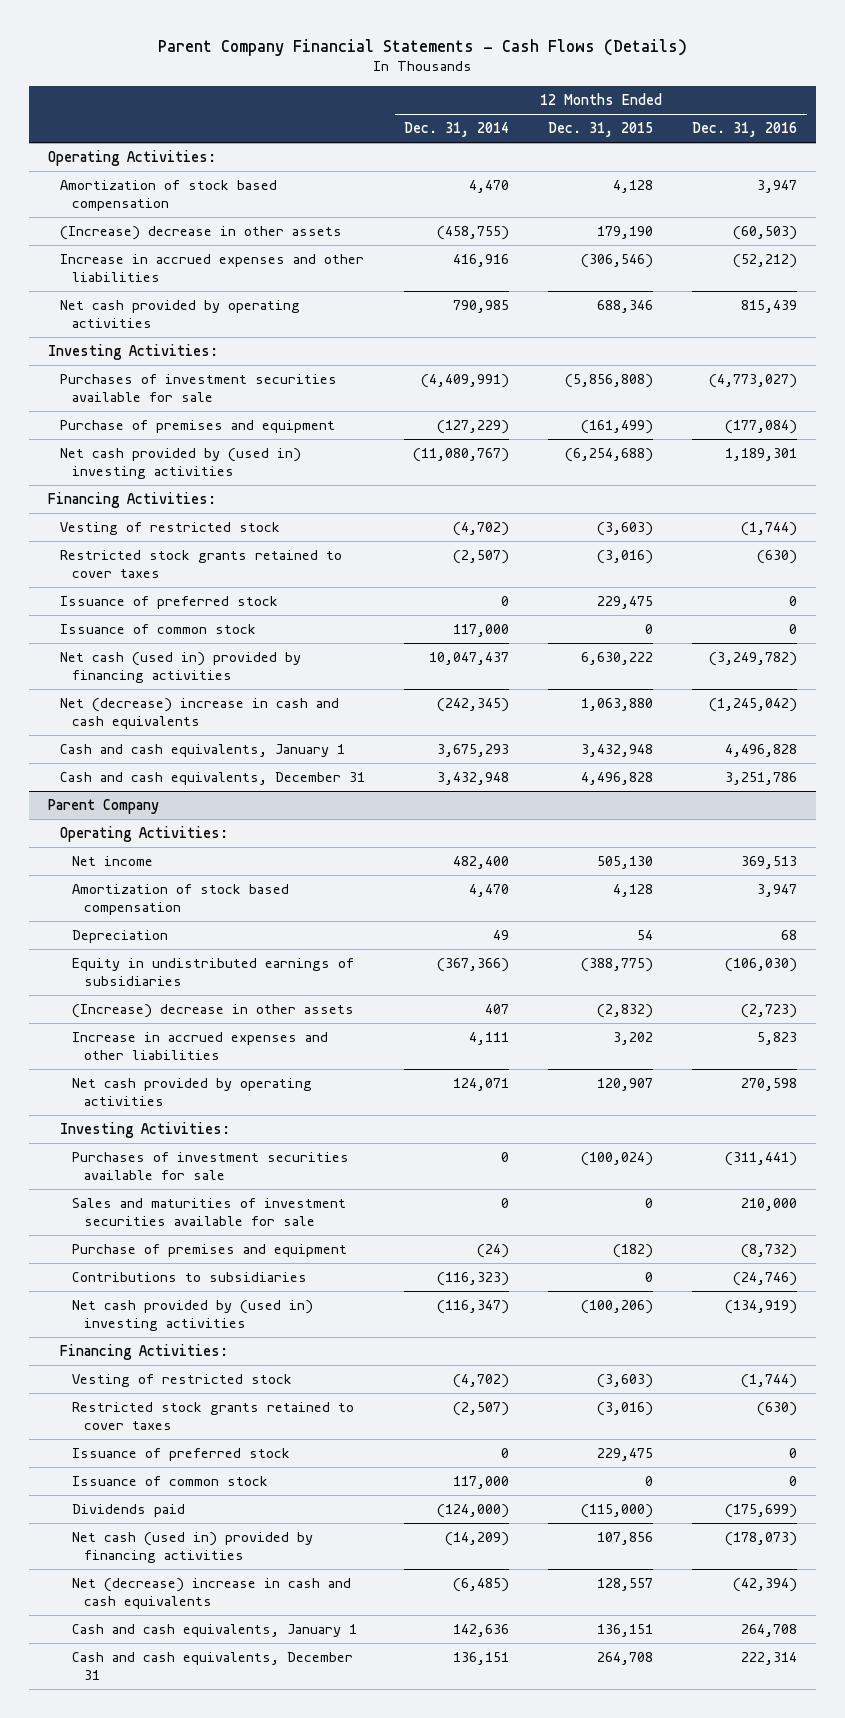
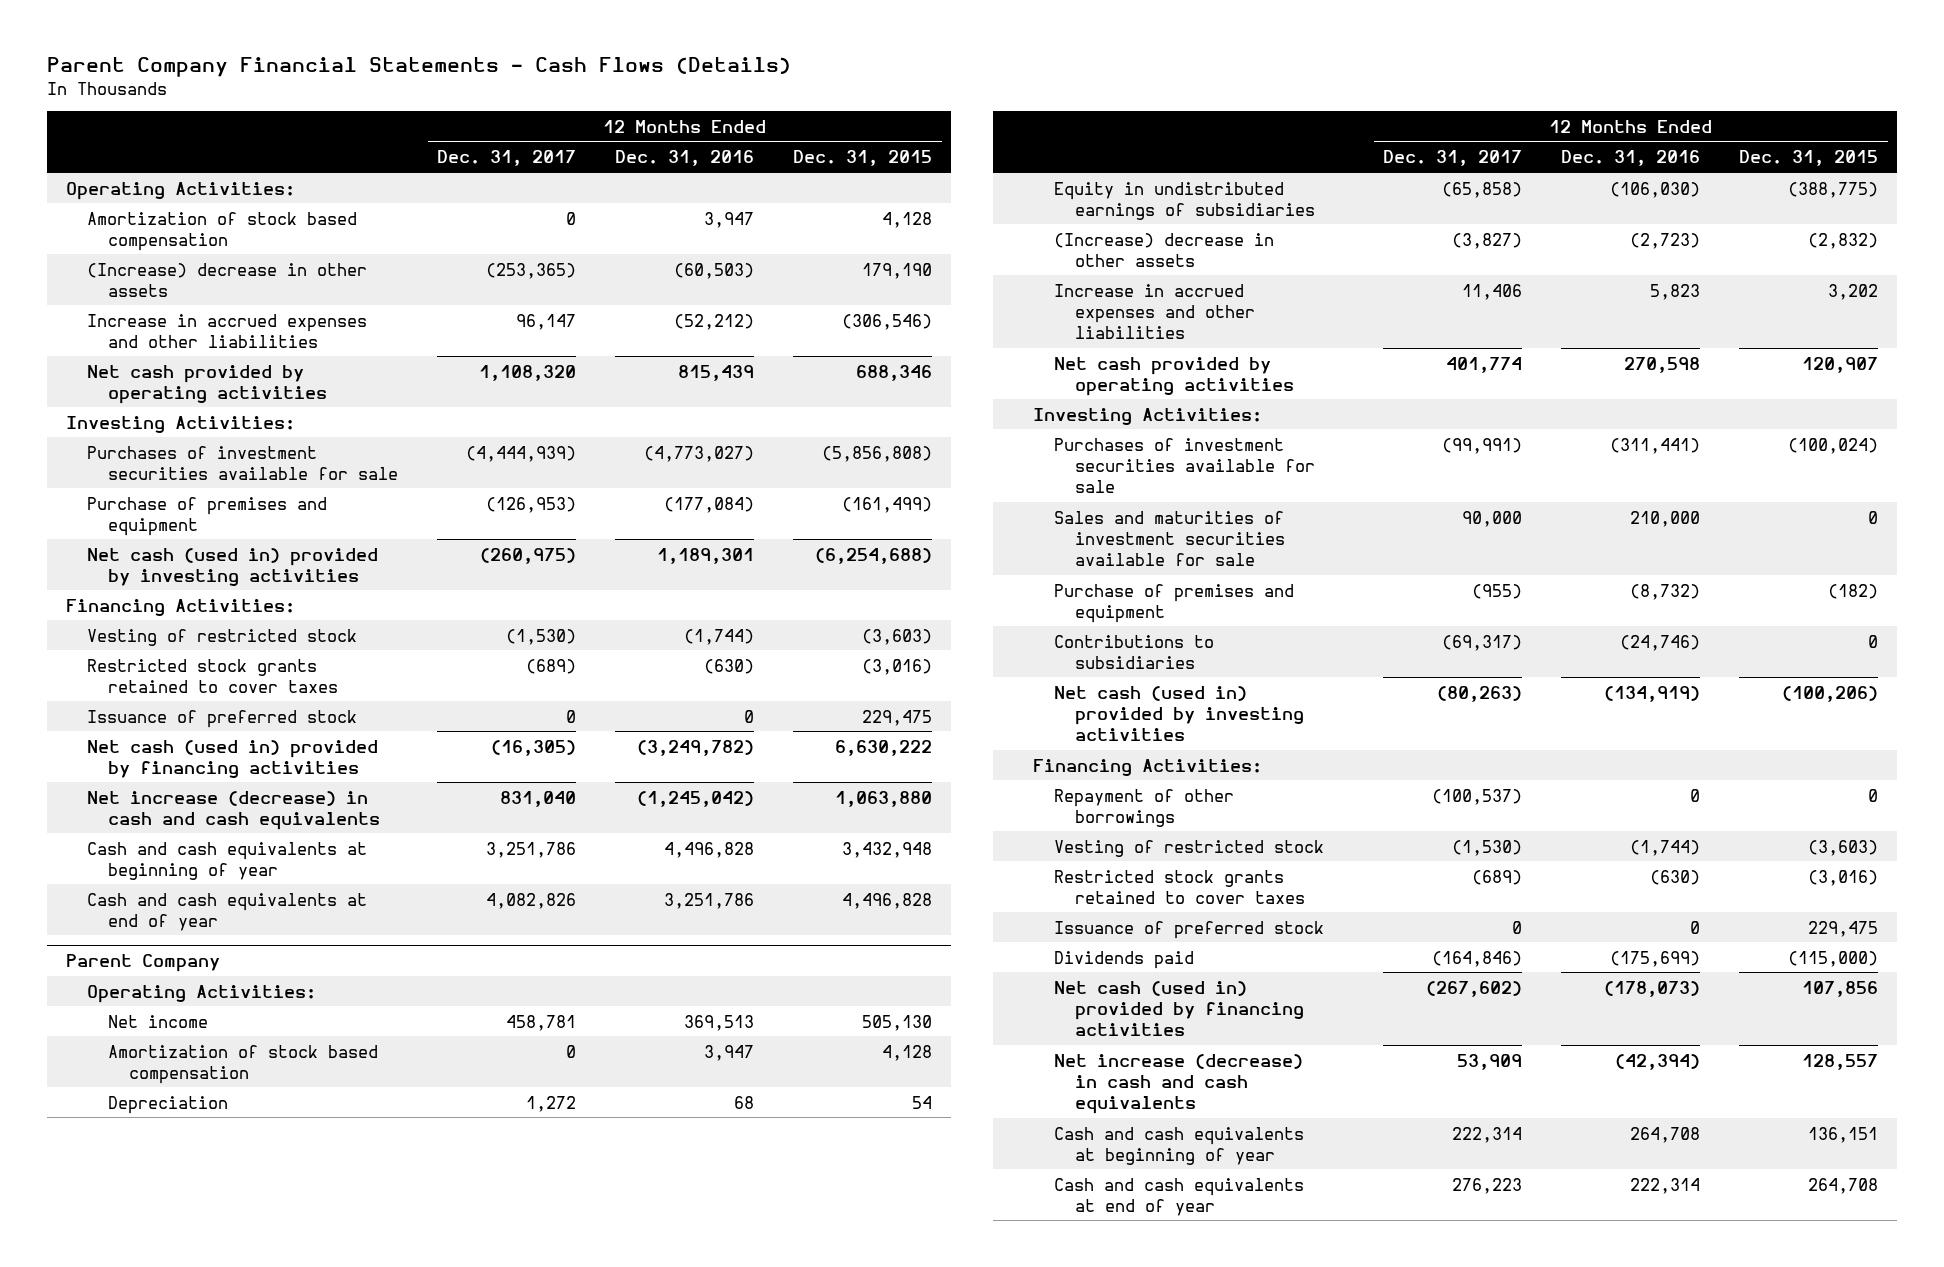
- | 12 Months Ended Dec. 31, 2014 | 12 Months Ended Dec. 31, 2015 | 12 Months Ended Dec. 31, 2016
+ | 12 Months Ended Dec. 31, 2017 | 12 Months Ended Dec. 31, 2016 | 12 Months Ended Dec. 31, 2015
- Net cash provided by (used in) investing activities | (11,080,767) | (6,254,688) | 1,189,301
+ Net cash (used in) provided by investing activities | (260,975) | 1,189,301 | (6,254,688)
- Issuance of common stock | 117,000 | 0 | 0
- Net (decrease) increase in cash and cash equivalents | (242,345) | 1,063,880 | (1,245,042)
- Cash and cash equivalents, January 1 | 3,675,293 | 3,432,948 | 4,496,828
- Cash and cash equivalents, December 31 | 3,432,948 | 4,496,828 | 3,251,786
+ Net increase (decrease) in cash and cash equivalents | 831,040 | (1,245,042) | 1,063,880
+ Cash and cash equivalents at beginning of year | 3,251,786 | 4,496,828 | 3,432,948
+ Cash and cash equivalents at end of year | 4,082,826 | 3,251,786 | 4,496,828
@ Parent Company
- Net cash provided by (used in) investing activities | (116,347) | (100,206) | (134,919)
+ Net cash (used in) provided by investing activities | (80,263) | (134,919) | (100,206)
+ Repayment of other borrowings | (100,537) | 0 | 0
- Issuance of common stock | 117,000 | 0 | 0
- Net (decrease) increase in cash and cash equivalents | (6,485) | 128,557 | (42,394)
- Cash and cash equivalents, January 1 | 142,636 | 136,151 | 264,708
- Cash and cash equivalents, December 31 | 136,151 | 264,708 | 222,314
+ Net increase (decrease) in cash and cash equivalents | 53,909 | (42,394) | 128,557
+ Cash and cash equivalents at beginning of year | 222,314 | 264,708 | 136,151
+ Cash and cash equivalents at end of year | 276,223 | 222,314 | 264,708

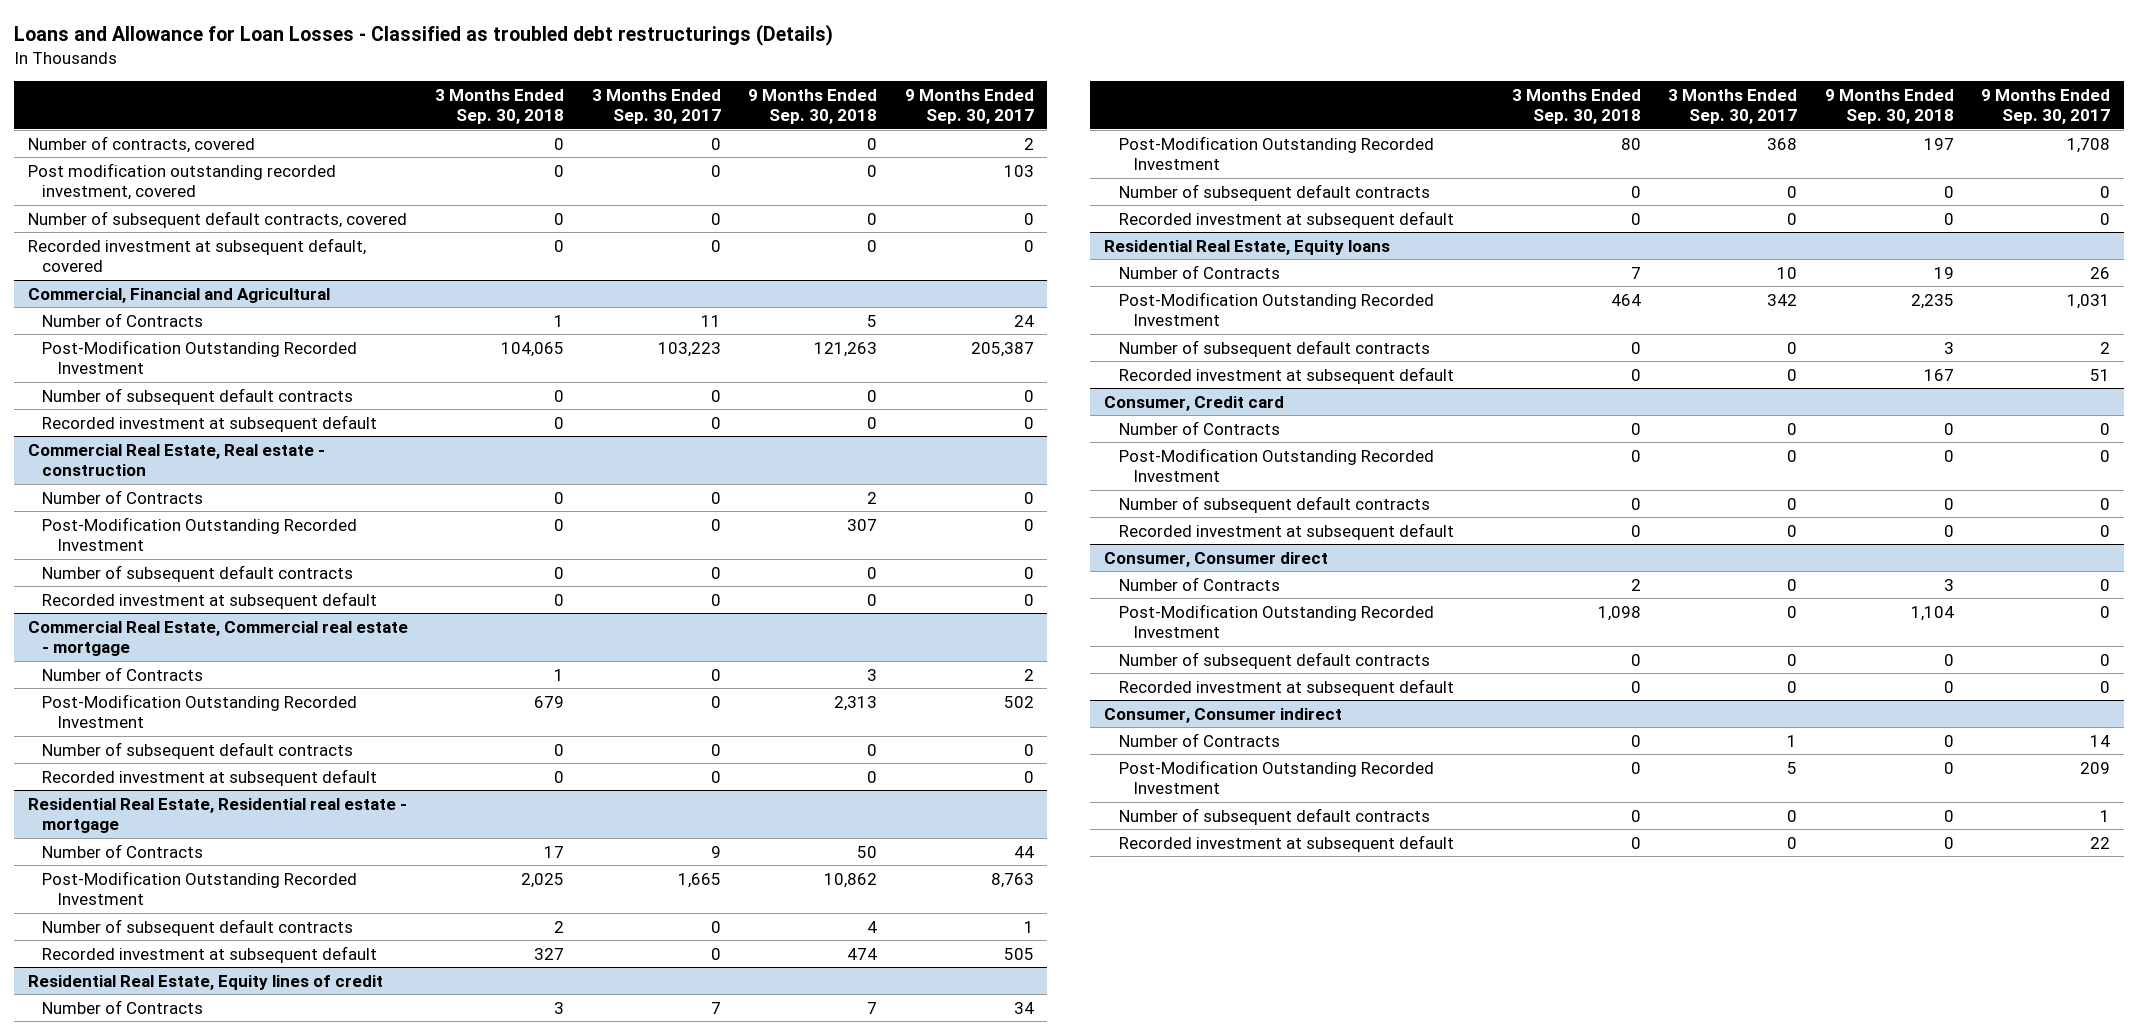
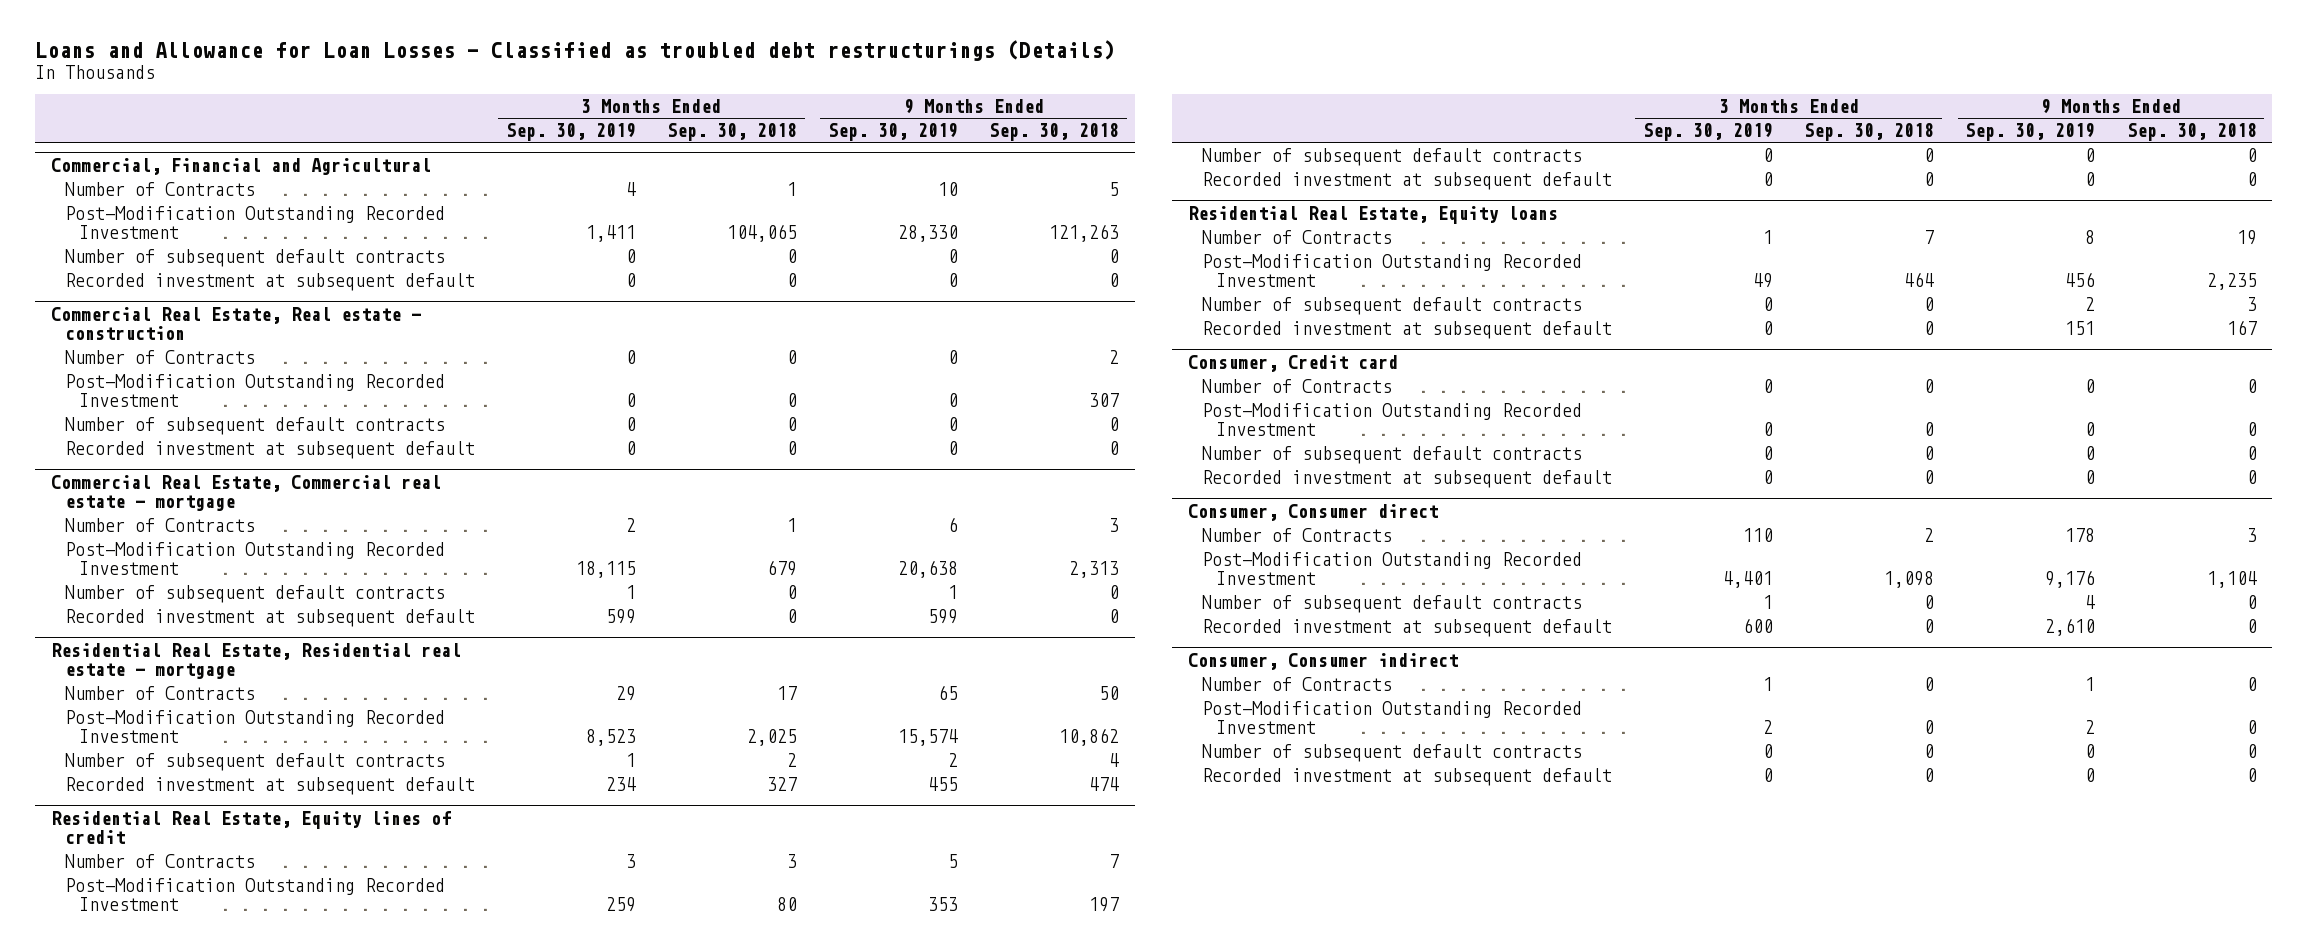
- | 3 Months Ended Sep. 30, 2018 | 3 Months Ended Sep. 30, 2017 | 9 Months Ended Sep. 30, 2018 | 9 Months Ended Sep. 30, 2017
+ | 3 Months Ended Sep. 30, 2019 | 3 Months Ended Sep. 30, 2018 | 9 Months Ended Sep. 30, 2019 | 9 Months Ended Sep. 30, 2018
- Number of contracts, covered | 0 | 0 | 0 | 2
- Post modification outstanding recorded investment, covered | 0 | 0 | 0 | 103
- Number of subsequent default contracts, covered | 0 | 0 | 0 | 0
- Recorded investment at subsequent default, covered | 0 | 0 | 0 | 0

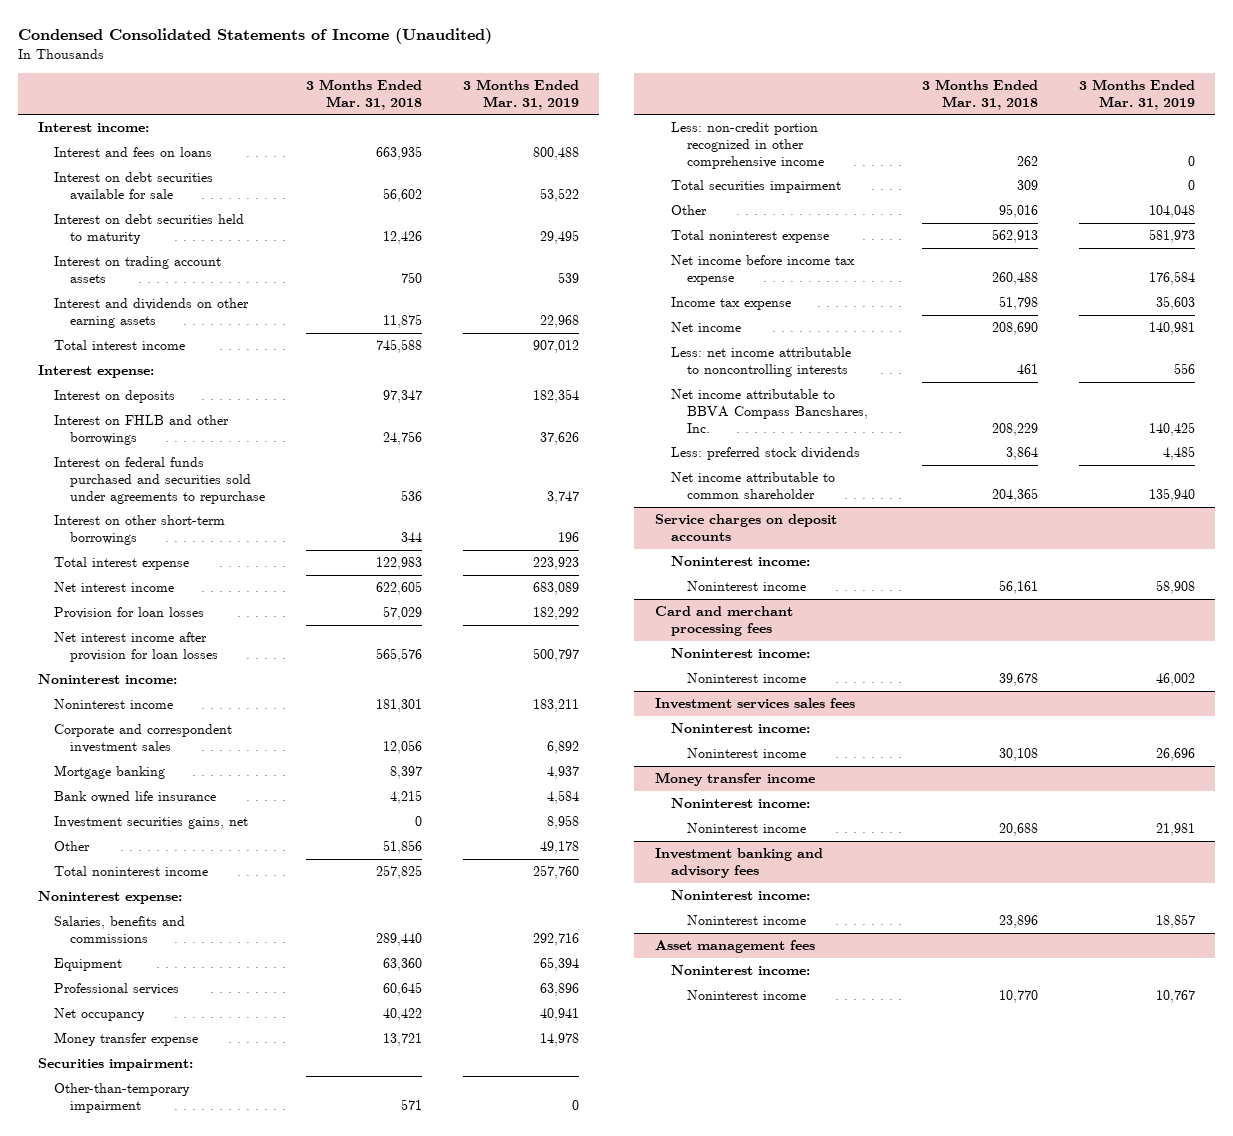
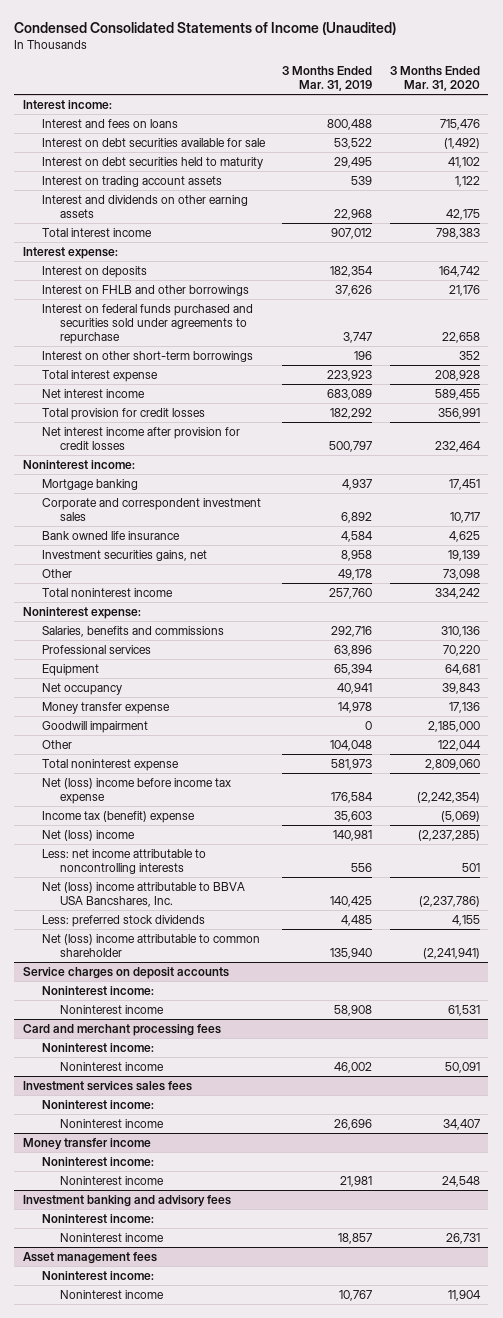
- | 3 Months Ended Mar. 31, 2018 | 3 Months Ended Mar. 31, 2019
+ | 3 Months Ended Mar. 31, 2019 | 3 Months Ended Mar. 31, 2020
- Provision for loan losses | 57,029 | 182,292
- Net interest income after provision for loan losses | 565,576 | 500,797
+ Total provision for credit losses | 182,292 | 356,991
+ Net interest income after provision for credit losses | 500,797 | 232,464
- Noninterest income | 181,301 | 183,211
moved down: Corporate and correspondent investment sales | 6,892 | 10,717
moved down: Equipment | 65,394 | 64,681
- Securities impairment:
- Other-than-temporary impairment | 571 | 0
- Less: non-credit portion recognized in other comprehensive income | 262 | 0
- Total securities impairment | 309 | 0
+ Goodwill impairment | 0 | 2,185,000
- Net income before income tax expense | 260,488 | 176,584
- Income tax expense | 51,798 | 35,603
- Net income | 208,690 | 140,981
+ Net (loss) income before income tax expense | 176,584 | (2,242,354)
+ Income tax (benefit) expense | 35,603 | (5,069)
+ Net (loss) income | 140,981 | (2,237,285)
- Net income attributable to BBVA Compass Bancshares, Inc. | 208,229 | 140,425
+ Net (loss) income attributable to BBVA USA Bancshares, Inc. | 140,425 | (2,237,786)
- Net income attributable to common shareholder | 204,365 | 135,940
+ Net (loss) income attributable to common shareholder | 135,940 | (2,241,941)

